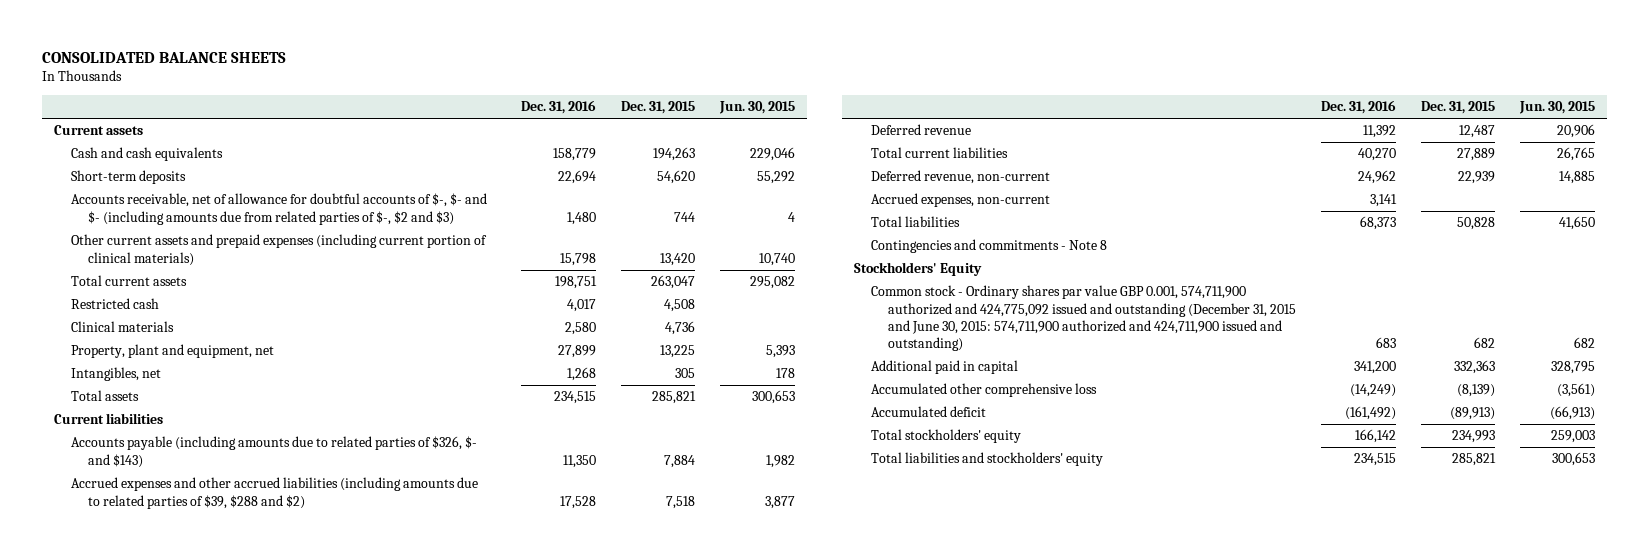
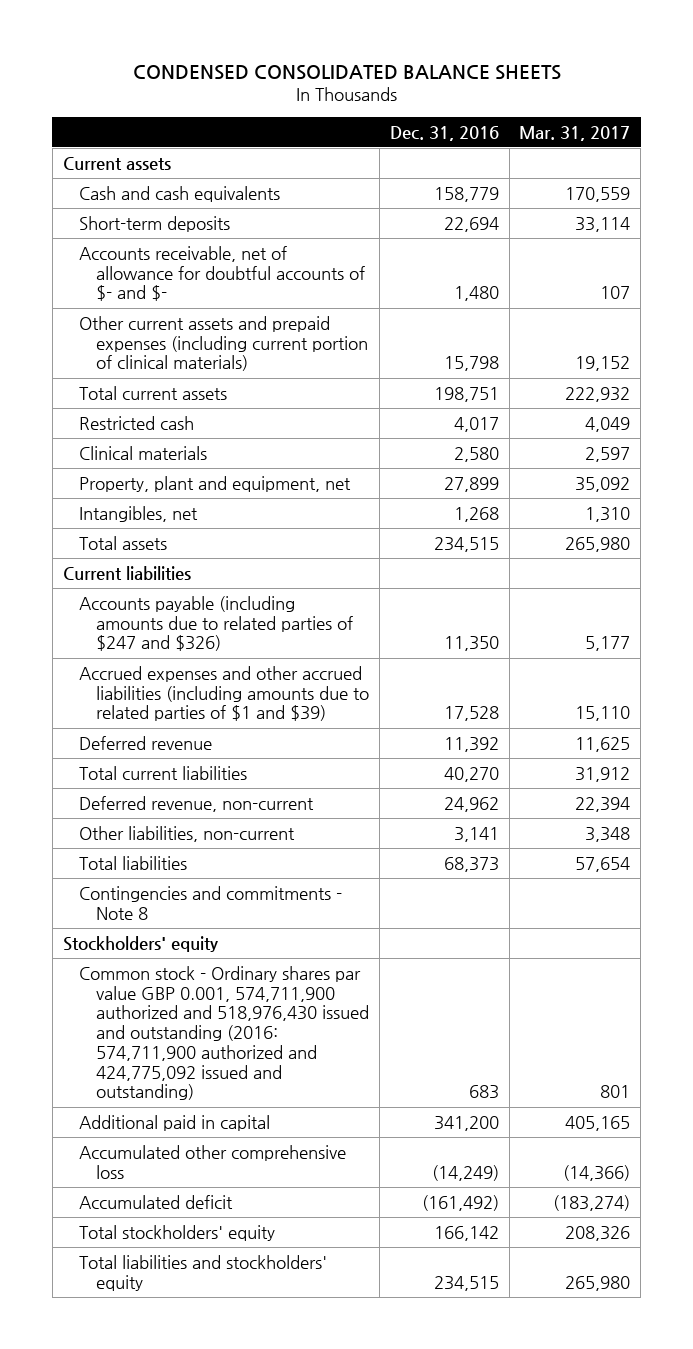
- CONSOLIDATED BALANCE SHEETS
+ CONDENSED CONSOLIDATED BALANCE SHEETS
- | Dec. 31, 2016 | Dec. 31, 2015 | Jun. 30, 2015
+ | Dec. 31, 2016 | Mar. 31, 2017
- Accounts receivable, net of allowance for doubtful accounts of $-, $- and $- (including amounts due from related parties of $-, $2 and $3) | 1,480 | 744 | 4
+ Accounts receivable, net of allowance for doubtful accounts of $- and $- | 1,480 | 107
- Accounts payable (including amounts due to related parties of $326, $- and $143) | 11,350 | 7,884 | 1,982
- Accrued expenses and other accrued liabilities (including amounts due to related parties of $39, $288 and $2) | 17,528 | 7,518 | 3,877
+ Accounts payable (including amounts due to related parties of $247 and $326) | 11,350 | 5,177
+ Accrued expenses and other accrued liabilities (including amounts due to related parties of $1 and $39) | 17,528 | 15,110
- Accrued expenses, non-current | 3,141 | |
+ Other liabilities, non-current | 3,141 | 3,348
- Stockholders' Equity
- Common stock - Ordinary shares par value GBP 0.001, 574,711,900 authorized and 424,775,092 issued and outstanding (December 31, 2015 and June 30, 2015: 574,711,900 authorized and 424,711,900 issued and outstanding) | 683 | 682 | 682
+ Stockholders' equity
+ Common stock - Ordinary shares par value GBP 0.001, 574,711,900 authorized and 518,976,430 issued and outstanding (2016: 574,711,900 authorized and 424,775,092 issued and outstanding) | 683 | 801

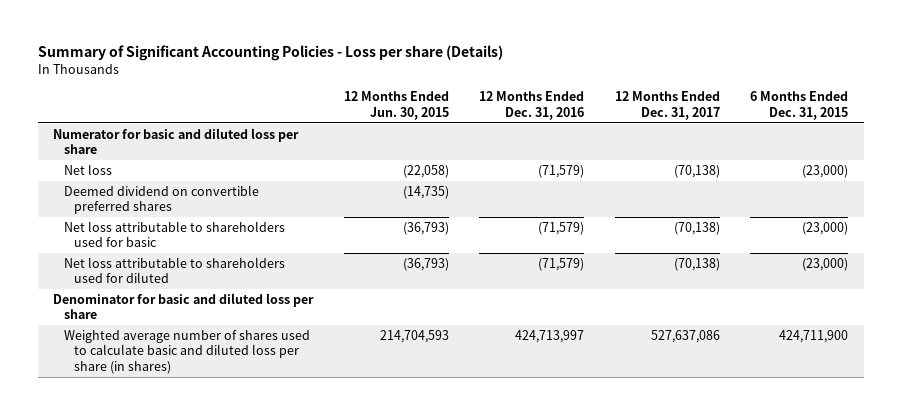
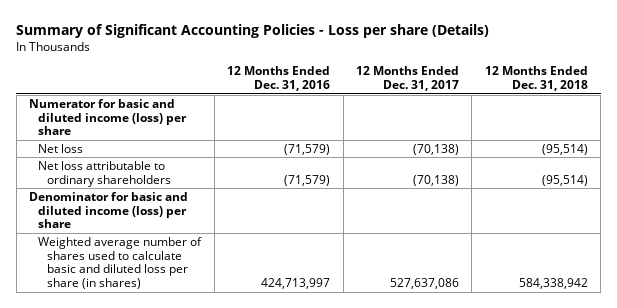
- | 12 Months Ended Jun. 30, 2015 | 12 Months Ended Dec. 31, 2016 | 12 Months Ended Dec. 31, 2017 | 6 Months Ended Dec. 31, 2015
+ | 12 Months Ended Dec. 31, 2016 | 12 Months Ended Dec. 31, 2017 | 12 Months Ended Dec. 31, 2018
- Numerator for basic and diluted loss per share
+ Numerator for basic and diluted income (loss) per share
- Deemed dividend on convertible preferred shares | (14,735) | | |
- Net loss attributable to shareholders used for basic | (36,793) | (71,579) | (70,138) | (23,000)
- Net loss attributable to shareholders used for diluted | (36,793) | (71,579) | (70,138) | (23,000)
- Denominator for basic and diluted loss per share
+ Net loss attributable to ordinary shareholders | (71,579) | (70,138) | (95,514)
+ Denominator for basic and diluted income (loss) per share

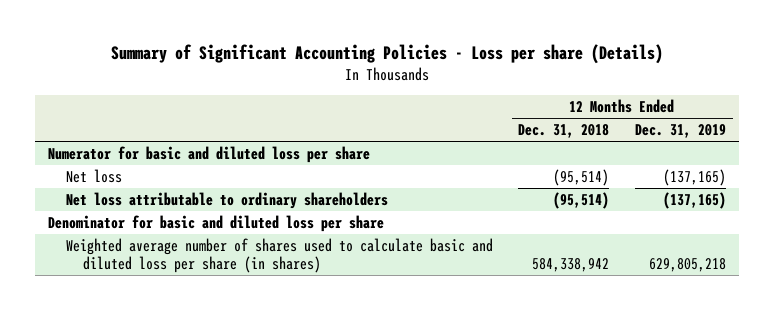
- | 12 Months Ended Dec. 31, 2016 | 12 Months Ended Dec. 31, 2017 | 12 Months Ended Dec. 31, 2018
+ | 12 Months Ended Dec. 31, 2018 | 12 Months Ended Dec. 31, 2019
- Numerator for basic and diluted income (loss) per share
+ Numerator for basic and diluted loss per share
- Denominator for basic and diluted income (loss) per share
+ Denominator for basic and diluted loss per share

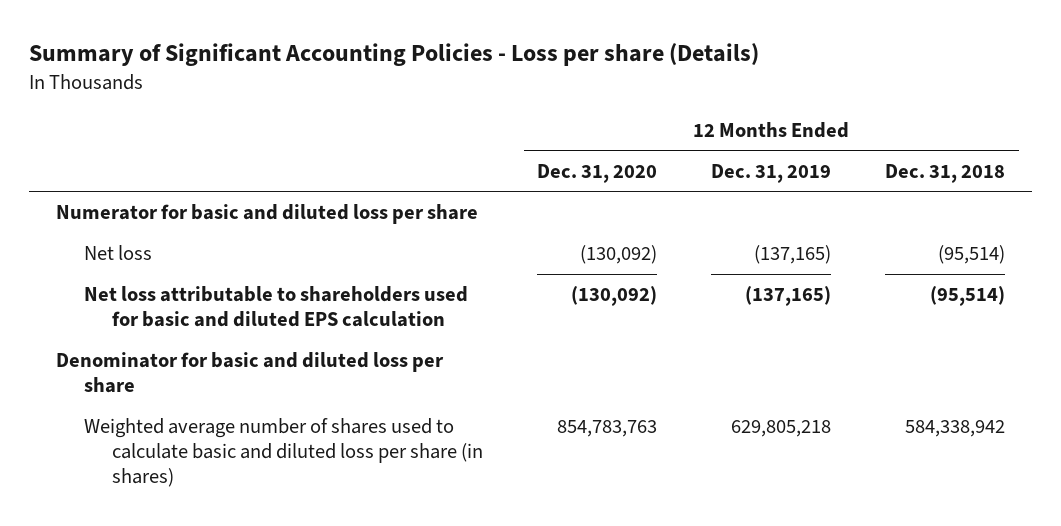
- | 12 Months Ended Dec. 31, 2018 | 12 Months Ended Dec. 31, 2019
+ | 12 Months Ended Dec. 31, 2020 | 12 Months Ended Dec. 31, 2019 | 12 Months Ended Dec. 31, 2018
- Net loss attributable to ordinary shareholders | (95,514) | (137,165)
+ Net loss attributable to shareholders used for basic and diluted EPS calculation | (130,092) | (137,165) | (95,514)

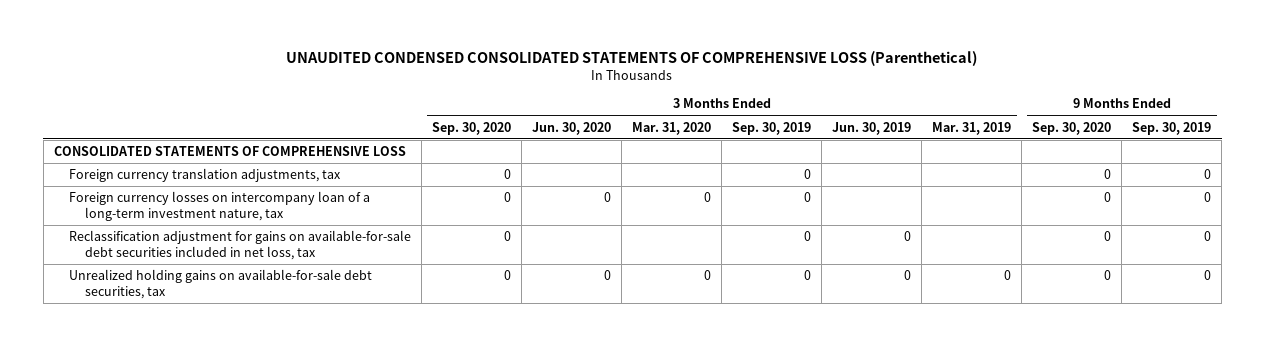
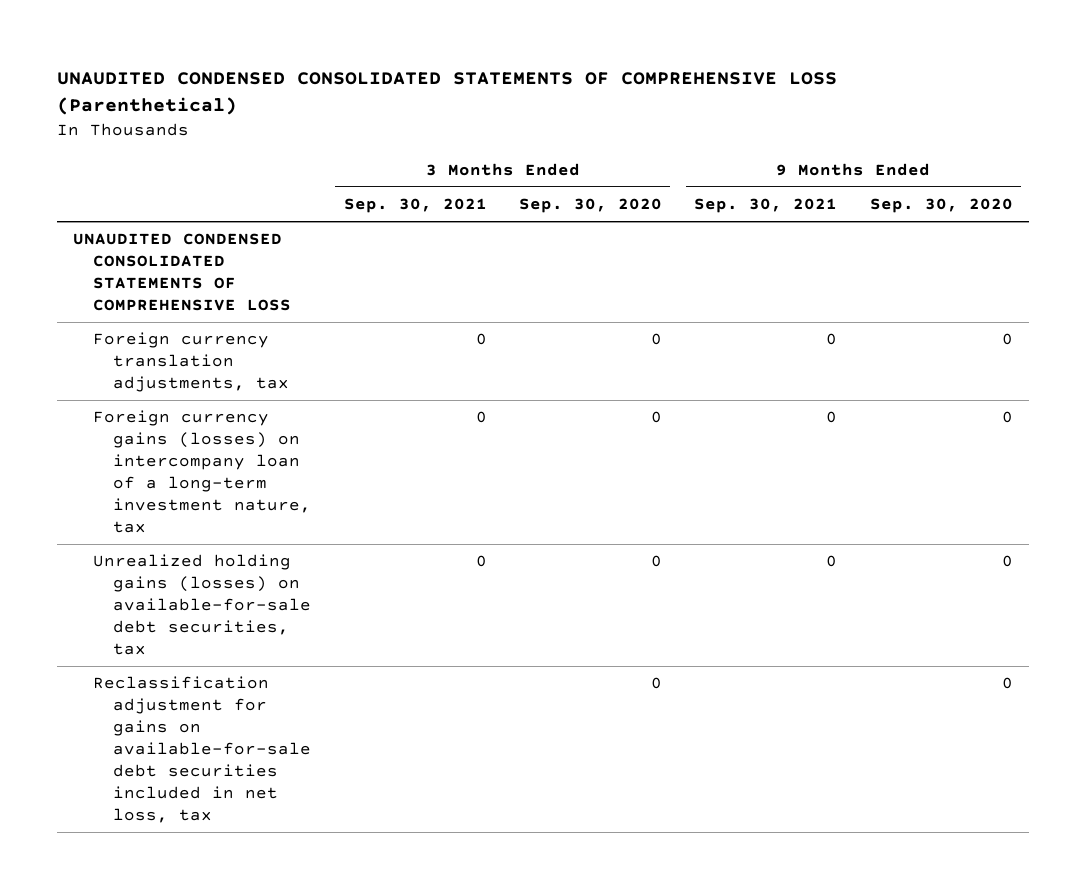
- | 3 Months Ended Sep. 30, 2020 | 3 Months Ended Jun. 30, 2020 | 3 Months Ended Mar. 31, 2020 | 3 Months Ended Sep. 30, 2019 | 3 Months Ended Jun. 30, 2019 | 3 Months Ended Mar. 31, 2019 | 9 Months Ended Sep. 30, 2020 | 9 Months Ended Sep. 30, 2019
+ | 3 Months Ended Sep. 30, 2021 | 3 Months Ended Sep. 30, 2020 | 9 Months Ended Sep. 30, 2021 | 9 Months Ended Sep. 30, 2020
- CONSOLIDATED STATEMENTS OF COMPREHENSIVE LOSS
+ UNAUDITED CONDENSED CONSOLIDATED STATEMENTS OF COMPREHENSIVE LOSS
- Foreign currency losses on intercompany loan of a long-term investment nature, tax | 0 | 0 | 0 | 0 | | | 0 | 0
+ Foreign currency gains (losses) on intercompany loan of a long-term investment nature, tax | 0 | 0 | 0 | 0
+ Unrealized holding gains (losses) on available-for-sale debt securities, tax | 0 | 0 | 0 | 0
- Unrealized holding gains on available-for-sale debt securities, tax | 0 | 0 | 0 | 0 | 0 | 0 | 0 | 0

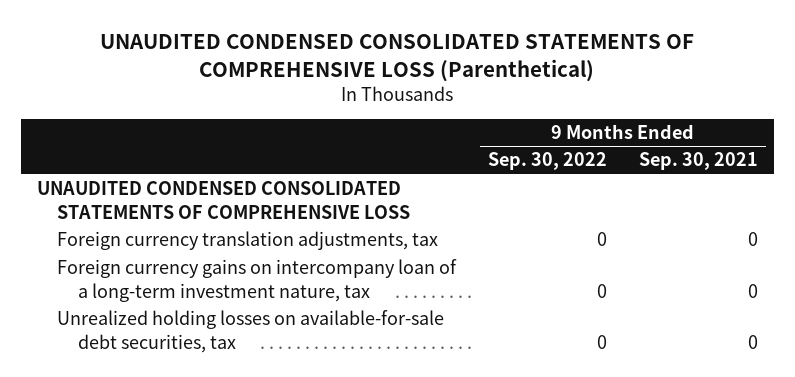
- | 3 Months Ended Sep. 30, 2021 | 3 Months Ended Sep. 30, 2020 | 9 Months Ended Sep. 30, 2021 | 9 Months Ended Sep. 30, 2020
+ | 9 Months Ended Sep. 30, 2022 | 9 Months Ended Sep. 30, 2021
- Foreign currency gains (losses) on intercompany loan of a long-term investment nature, tax | 0 | 0 | 0 | 0
- Unrealized holding gains (losses) on available-for-sale debt securities, tax | 0 | 0 | 0 | 0
- Reclassification adjustment for gains on available-for-sale debt securities included in net loss, tax | | 0 | | 0
+ Foreign currency gains on intercompany loan of a long-term investment nature, tax | 0 | 0
+ Unrealized holding losses on available-for-sale debt securities, tax | 0 | 0

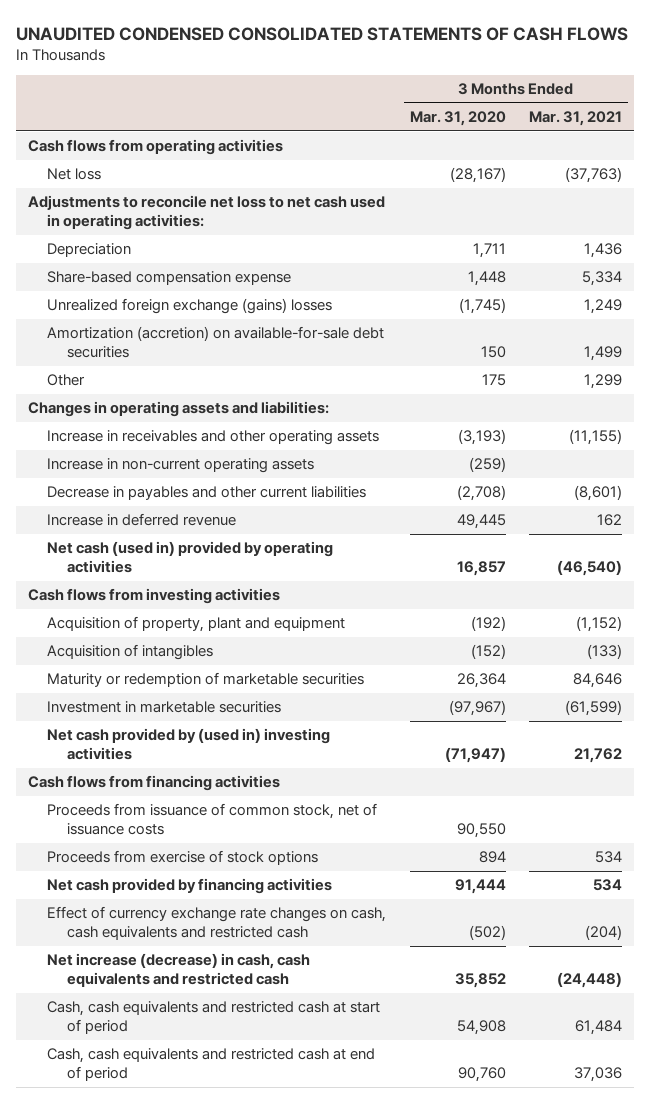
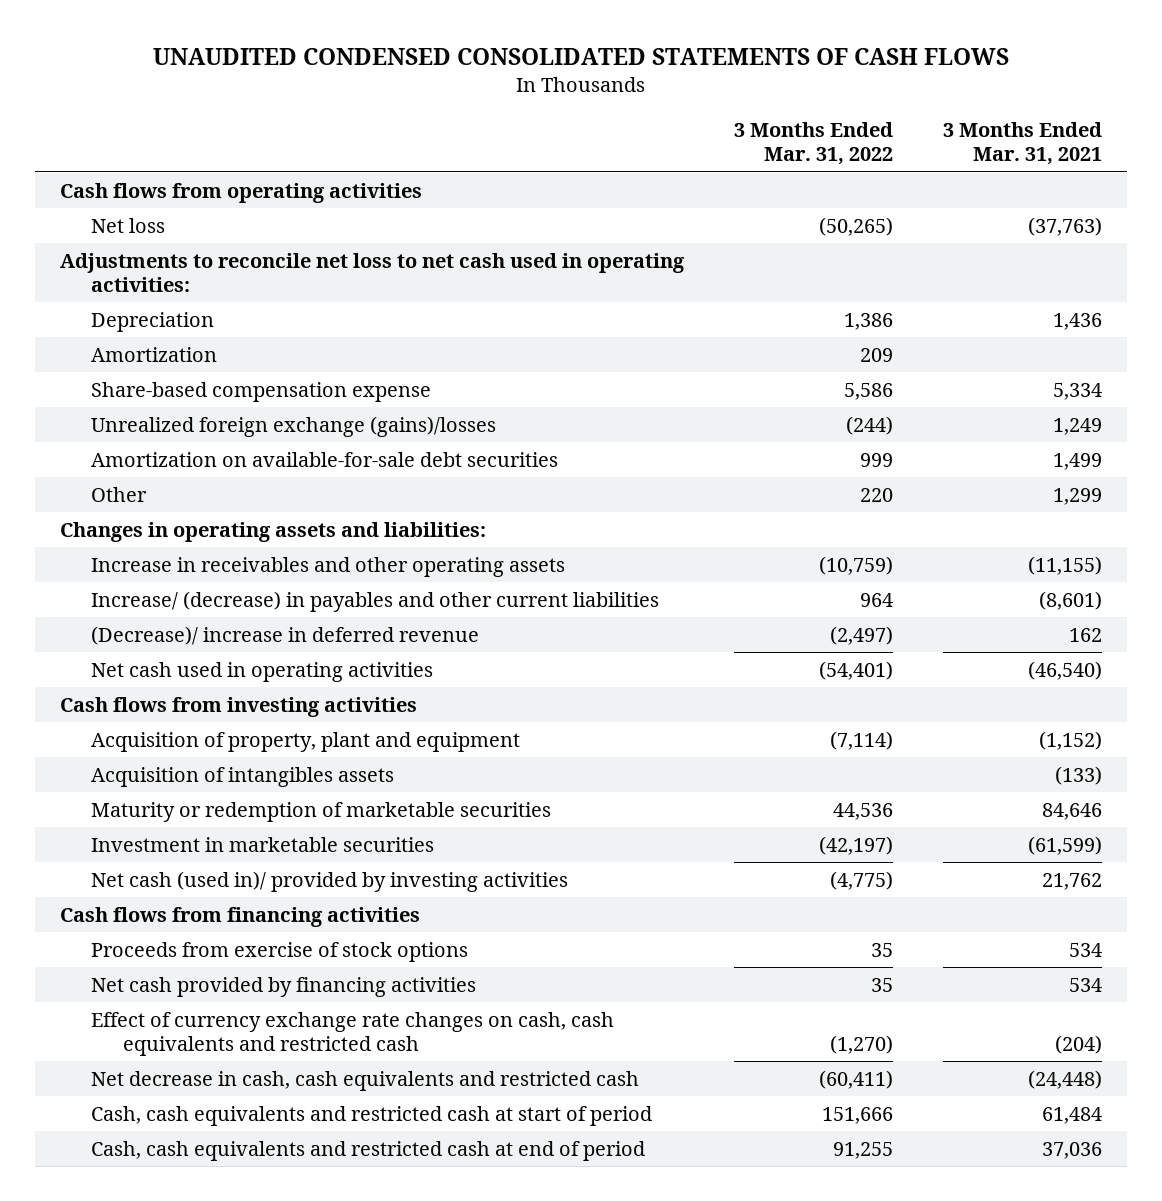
- | 3 Months Ended Mar. 31, 2020 | 3 Months Ended Mar. 31, 2021
+ | 3 Months Ended Mar. 31, 2022 | 3 Months Ended Mar. 31, 2021
+ Amortization | 209 |
- Unrealized foreign exchange (gains) losses | (1,745) | 1,249
- Amortization (accretion) on available-for-sale debt securities | 150 | 1,499
+ Unrealized foreign exchange (gains)/losses | (244) | 1,249
+ Amortization on available-for-sale debt securities | 999 | 1,499
- Increase in non-current operating assets | (259) |
- Decrease in payables and other current liabilities | (2,708) | (8,601)
- Increase in deferred revenue | 49,445 | 162
- Net cash (used in) provided by operating activities | 16,857 | (46,540)
+ Increase/ (decrease) in payables and other current liabilities | 964 | (8,601)
+ (Decrease)/ increase in deferred revenue | (2,497) | 162
+ Net cash used in operating activities | (54,401) | (46,540)
- Acquisition of intangibles | (152) | (133)
+ Acquisition of intangibles assets | | (133)
- Net cash provided by (used in) investing activities | (71,947) | 21,762
+ Net cash (used in)/ provided by investing activities | (4,775) | 21,762
- Proceeds from issuance of common stock, net of issuance costs | 90,550 |
- Net increase (decrease) in cash, cash equivalents and restricted cash | 35,852 | (24,448)
+ Net decrease in cash, cash equivalents and restricted cash | (60,411) | (24,448)

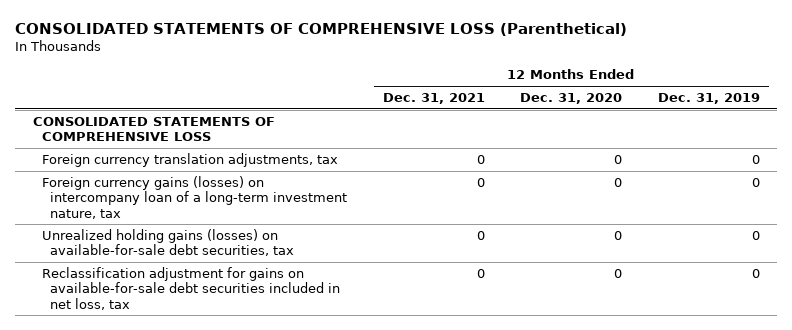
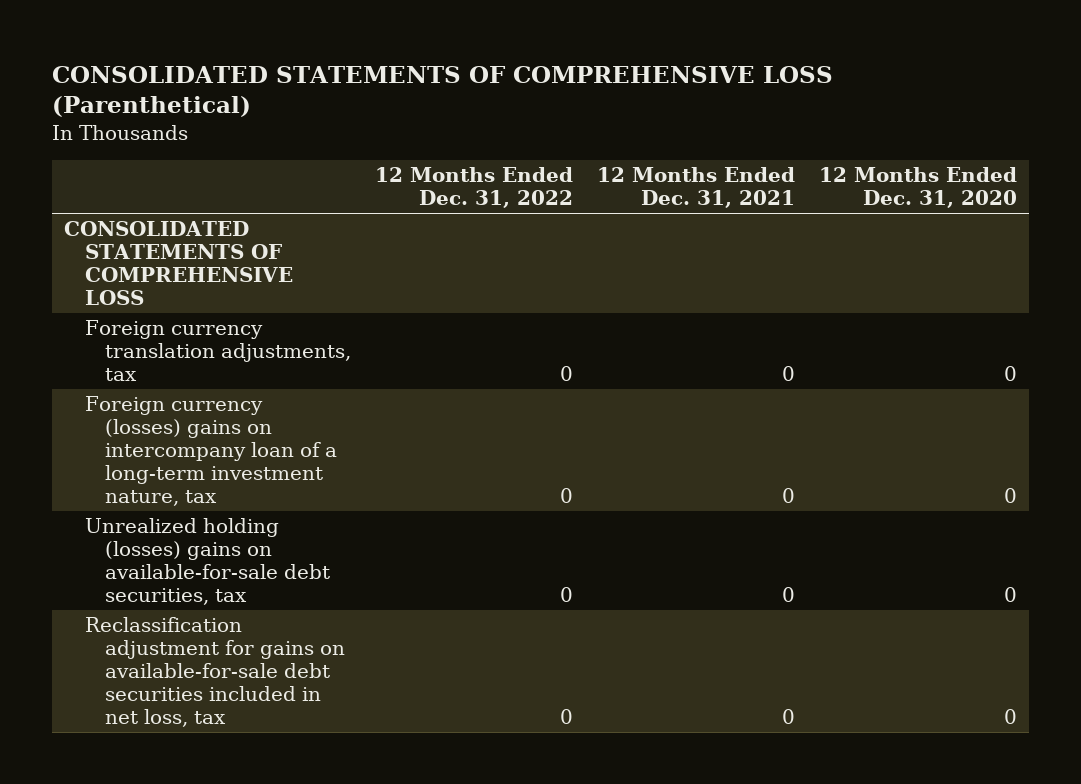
- | 12 Months Ended Dec. 31, 2021 | 12 Months Ended Dec. 31, 2020 | 12 Months Ended Dec. 31, 2019
+ | 12 Months Ended Dec. 31, 2022 | 12 Months Ended Dec. 31, 2021 | 12 Months Ended Dec. 31, 2020
- Foreign currency gains (losses) on intercompany loan of a long-term investment nature, tax | 0 | 0 | 0
- Unrealized holding gains (losses) on available-for-sale debt securities, tax | 0 | 0 | 0
+ Foreign currency (losses) gains on intercompany loan of a long-term investment nature, tax | 0 | 0 | 0
+ Unrealized holding (losses) gains on available-for-sale debt securities, tax | 0 | 0 | 0

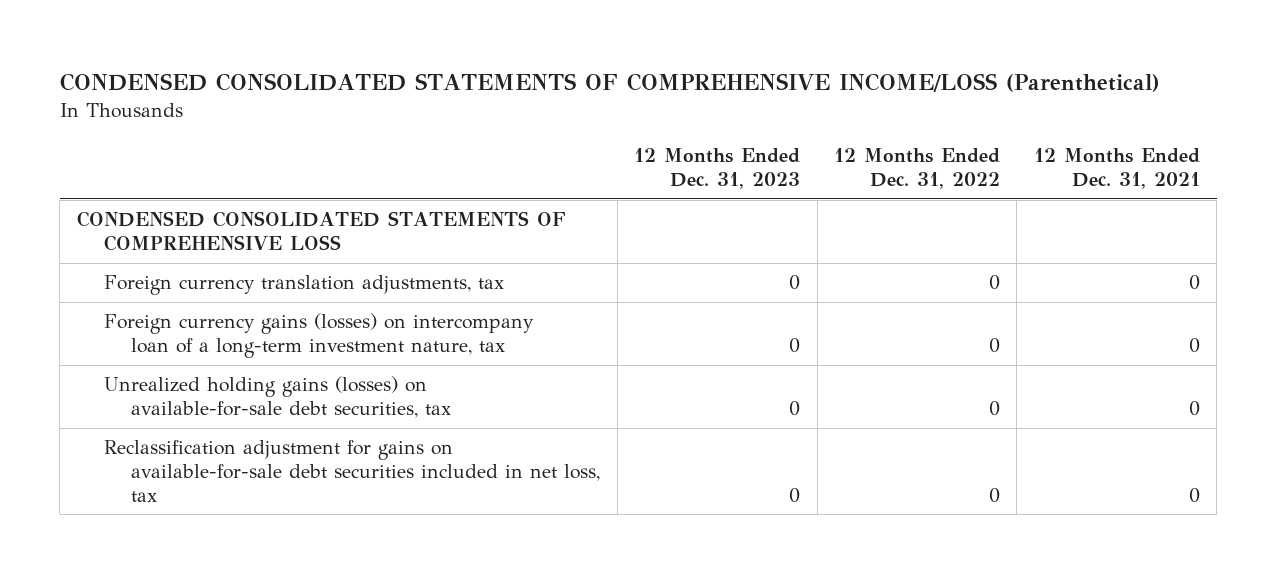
- CONSOLIDATED STATEMENTS OF COMPREHENSIVE LOSS (Parenthetical)
+ CONDENSED CONSOLIDATED STATEMENTS OF COMPREHENSIVE INCOME/LOSS (Parenthetical)
- | 12 Months Ended Dec. 31, 2022 | 12 Months Ended Dec. 31, 2021 | 12 Months Ended Dec. 31, 2020
+ | 12 Months Ended Dec. 31, 2023 | 12 Months Ended Dec. 31, 2022 | 12 Months Ended Dec. 31, 2021
- CONSOLIDATED STATEMENTS OF COMPREHENSIVE LOSS
+ CONDENSED CONSOLIDATED STATEMENTS OF COMPREHENSIVE LOSS
- Foreign currency (losses) gains on intercompany loan of a long-term investment nature, tax | 0 | 0 | 0
- Unrealized holding (losses) gains on available-for-sale debt securities, tax | 0 | 0 | 0
+ Foreign currency gains (losses) on intercompany loan of a long-term investment nature, tax | 0 | 0 | 0
+ Unrealized holding gains (losses) on available-for-sale debt securities, tax | 0 | 0 | 0

